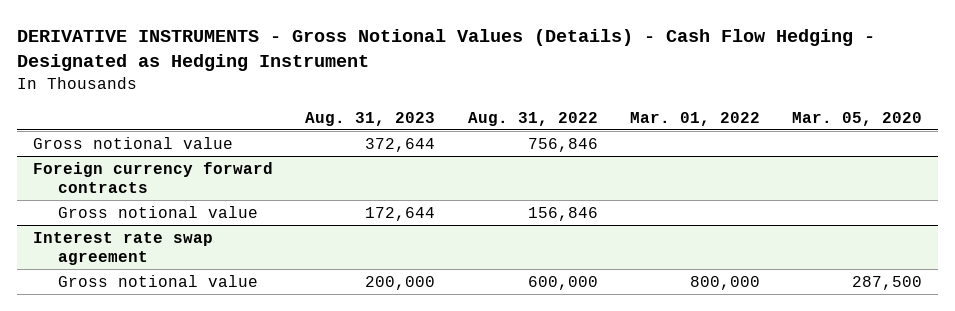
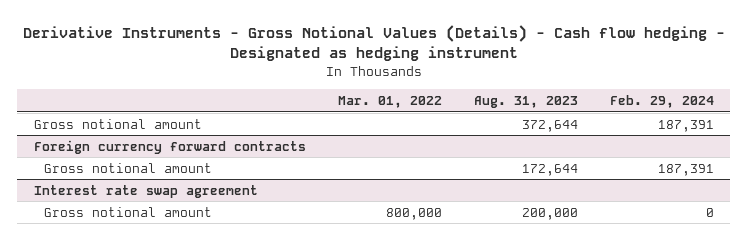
- DERIVATIVE INSTRUMENTS - Gross Notional Values (Details) - Cash Flow Hedging - Designated as Hedging Instrument
+ Derivative Instruments - Gross Notional Values (Details) - Cash flow hedging - Designated as hedging instrument
- | Aug. 31, 2023 | Aug. 31, 2022 | Mar. 01, 2022 | Mar. 05, 2020
+ | Mar. 01, 2022 | Aug. 31, 2023 | Feb. 29, 2024
- Gross notional value | 372,644 | 756,846 | |
+ Gross notional amount | | 372,644 | 187,391
@ Foreign currency forward contracts
- Gross notional value | 172,644 | 156,846 | |
+ Gross notional amount | | 172,644 | 187,391
@ Interest rate swap agreement
- Gross notional value | 200,000 | 600,000 | 800,000 | 287,500
+ Gross notional amount | 800,000 | 200,000 | 0

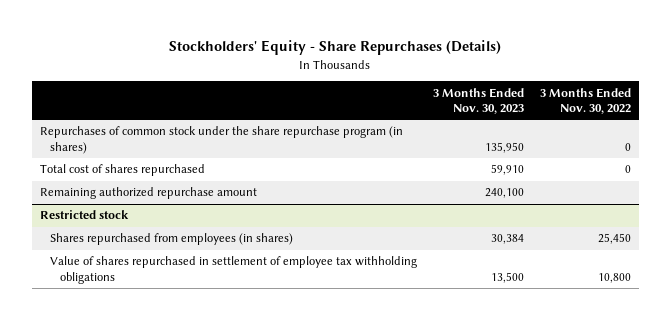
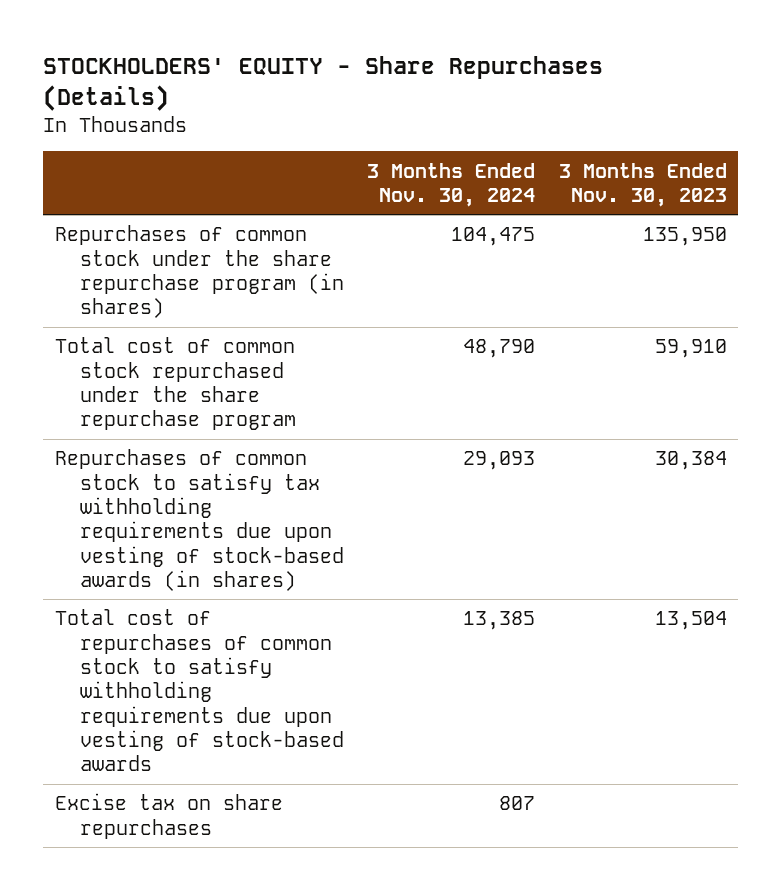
- Stockholders' Equity - Share Repurchases (Details)
+ STOCKHOLDERS' EQUITY - Share Repurchases (Details)
- | 3 Months Ended Nov. 30, 2023 | 3 Months Ended Nov. 30, 2022
+ | 3 Months Ended Nov. 30, 2024 | 3 Months Ended Nov. 30, 2023
- Total cost of shares repurchased | 59,910 | 0
- Remaining authorized repurchase amount | 240,100 |
- Restricted stock
- Shares repurchased from employees (in shares) | 30,384 | 25,450
- Value of shares repurchased in settlement of employee tax withholding obligations | 13,500 | 10,800
+ Total cost of common stock repurchased under the share repurchase program | 48,790 | 59,910
+ Repurchases of common stock to satisfy tax withholding requirements due upon vesting of stock-based awards (in shares) | 29,093 | 30,384
+ Total cost of repurchases of common stock to satisfy withholding requirements due upon vesting of stock-based awards | 13,385 | 13,504
+ Excise tax on share repurchases | 807 |

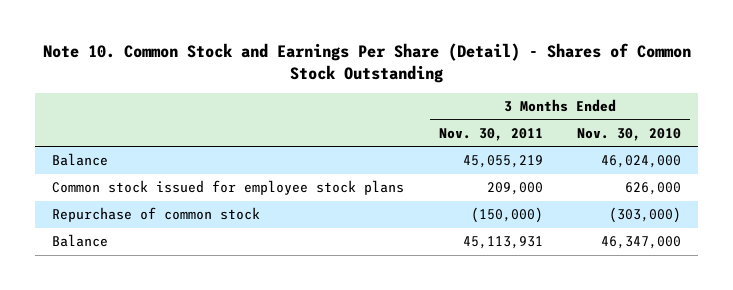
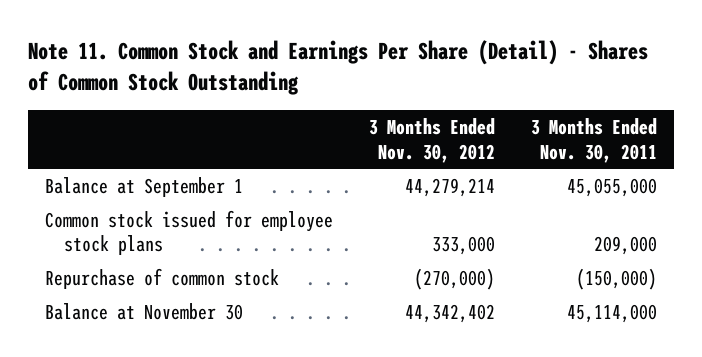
- Note 10. Common Stock and Earnings Per Share (Detail) - Shares of Common Stock Outstanding
+ Note 11. Common Stock and Earnings Per Share (Detail) - Shares of Common Stock Outstanding
- | 3 Months Ended Nov. 30, 2011 | 3 Months Ended Nov. 30, 2010
+ | 3 Months Ended Nov. 30, 2012 | 3 Months Ended Nov. 30, 2011
- Balance | 45,055,219 | 46,024,000
+ Balance at September 1 | 44,279,214 | 45,055,000
- Balance | 45,113,931 | 46,347,000
+ Balance at November 30 | 44,342,402 | 45,114,000

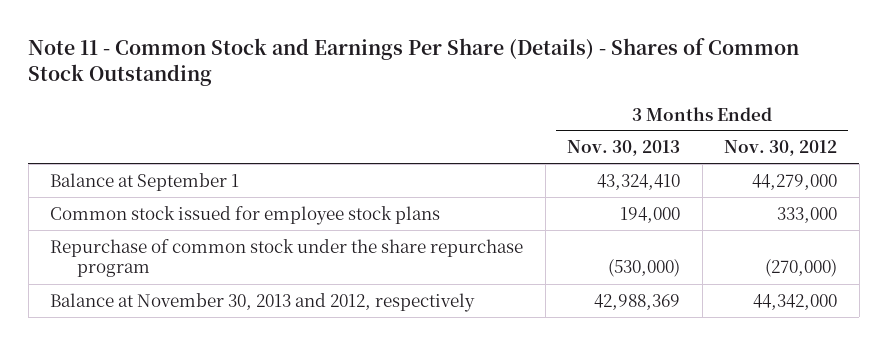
- Note 11. Common Stock and Earnings Per Share (Detail) - Shares of Common Stock Outstanding
+ Note 11 - Common Stock and Earnings Per Share (Details) - Shares of Common Stock Outstanding
- | 3 Months Ended Nov. 30, 2012 | 3 Months Ended Nov. 30, 2011
+ | 3 Months Ended Nov. 30, 2013 | 3 Months Ended Nov. 30, 2012
- Balance at September 1 | 44,279,214 | 45,055,000
+ Balance at September 1 | 43,324,410 | 44,279,000
- Repurchase of common stock | (270,000) | (150,000)
- Balance at November 30 | 44,342,402 | 45,114,000
+ Repurchase of common stock under the share repurchase program | (530,000) | (270,000)
+ Balance at November 30, 2013 and 2012, respectively | 42,988,369 | 44,342,000

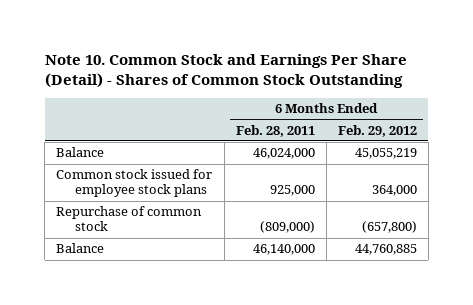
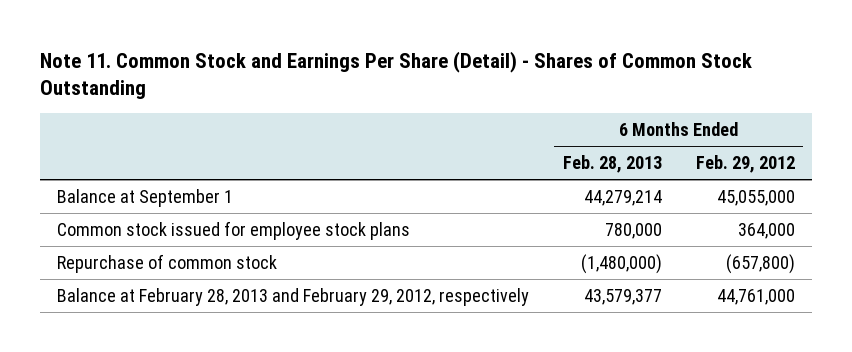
- Note 10. Common Stock and Earnings Per Share (Detail) - Shares of Common Stock Outstanding
+ Note 11. Common Stock and Earnings Per Share (Detail) - Shares of Common Stock Outstanding
- | 6 Months Ended Feb. 28, 2011 | 6 Months Ended Feb. 29, 2012
+ | 6 Months Ended Feb. 28, 2013 | 6 Months Ended Feb. 29, 2012
- Balance | 46,024,000 | 45,055,219
+ Balance at September 1 | 44,279,214 | 45,055,000
- Balance | 46,140,000 | 44,760,885
+ Balance at February 28, 2013 and February 29, 2012, respectively | 43,579,377 | 44,761,000

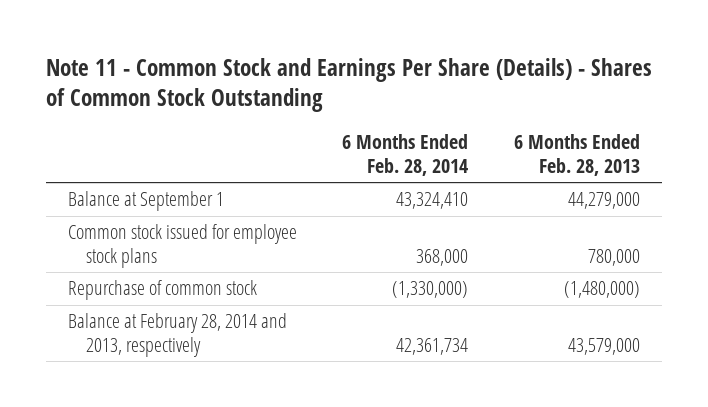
- Note 11. Common Stock and Earnings Per Share (Detail) - Shares of Common Stock Outstanding
+ Note 11 - Common Stock and Earnings Per Share (Details) - Shares of Common Stock Outstanding
- | 6 Months Ended Feb. 28, 2013 | 6 Months Ended Feb. 29, 2012
+ | 6 Months Ended Feb. 28, 2014 | 6 Months Ended Feb. 28, 2013
- Balance at September 1 | 44,279,214 | 45,055,000
+ Balance at September 1 | 43,324,410 | 44,279,000
- Balance at February 28, 2013 and February 29, 2012, respectively | 43,579,377 | 44,761,000
+ Balance at February 28, 2014 and 2013, respectively | 42,361,734 | 43,579,000

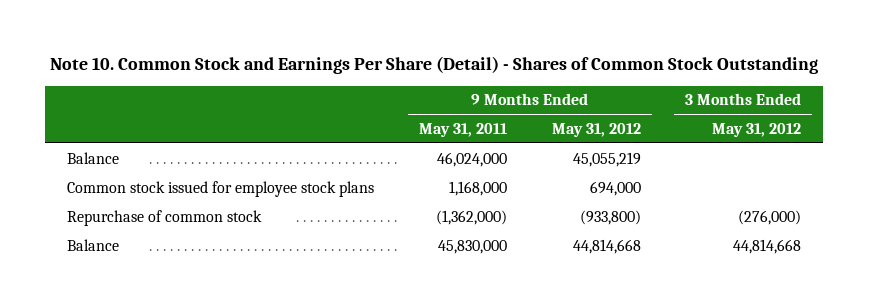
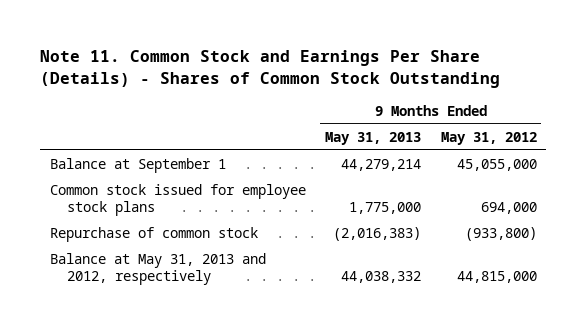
- Note 10. Common Stock and Earnings Per Share (Detail) - Shares of Common Stock Outstanding
+ Note 11. Common Stock and Earnings Per Share (Details) - Shares of Common Stock Outstanding
- | 9 Months Ended May 31, 2011 | 9 Months Ended May 31, 2012 | 3 Months Ended May 31, 2012
+ | 9 Months Ended May 31, 2013 | 9 Months Ended May 31, 2012
- Balance | 46,024,000 | 45,055,219 |
+ Balance at September 1 | 44,279,214 | 45,055,000
- Balance | 45,830,000 | 44,814,668 | 44,814,668
+ Balance at May 31, 2013 and 2012, respectively | 44,038,332 | 44,815,000

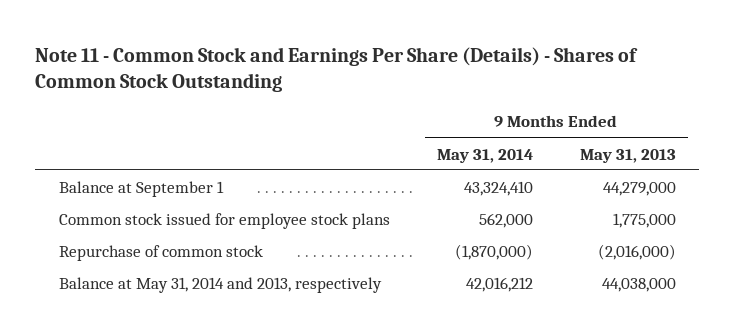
- Note 11. Common Stock and Earnings Per Share (Details) - Shares of Common Stock Outstanding
+ Note 11 - Common Stock and Earnings Per Share (Details) - Shares of Common Stock Outstanding
- | 9 Months Ended May 31, 2013 | 9 Months Ended May 31, 2012
+ | 9 Months Ended May 31, 2014 | 9 Months Ended May 31, 2013
- Balance at September 1 | 44,279,214 | 45,055,000
+ Balance at September 1 | 43,324,410 | 44,279,000
- Repurchase of common stock | (2,016,383) | (933,800)
- Balance at May 31, 2013 and 2012, respectively | 44,038,332 | 44,815,000
+ Repurchase of common stock | (1,870,000) | (2,016,000)
+ Balance at May 31, 2014 and 2013, respectively | 42,016,212 | 44,038,000

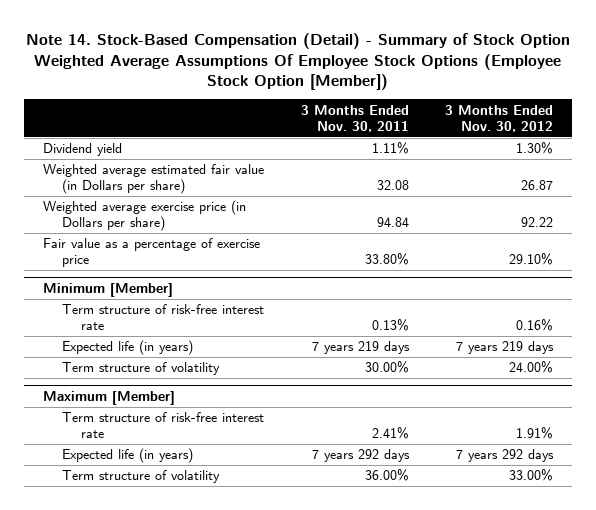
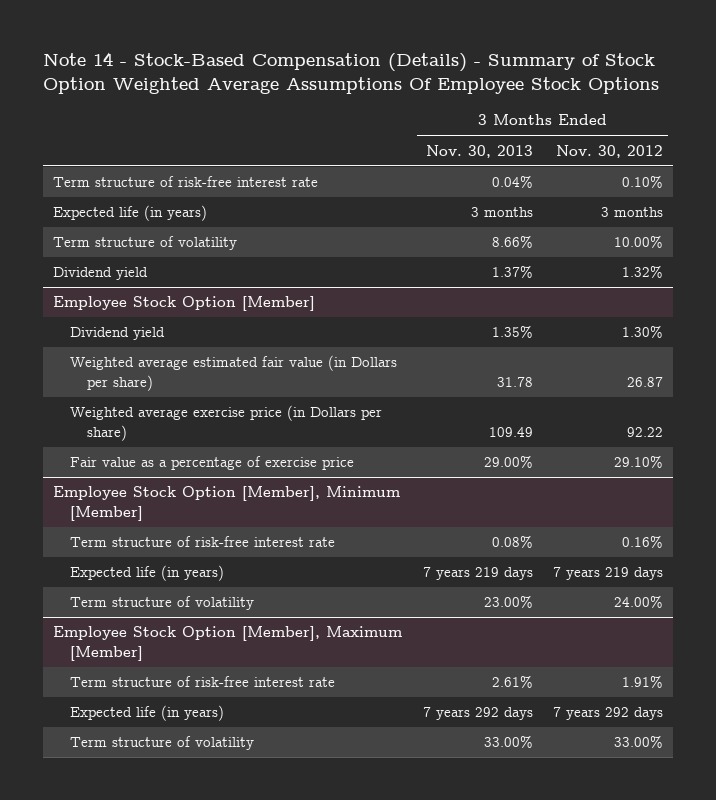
- Note 14. Stock-Based Compensation (Detail) - Summary of Stock Option Weighted Average Assumptions Of Employee Stock Options (Employee Stock Option [Member])
+ Note 14 - Stock-Based Compensation (Details) - Summary of Stock Option Weighted Average Assumptions Of Employee Stock Options
- | 3 Months Ended Nov. 30, 2011 | 3 Months Ended Nov. 30, 2012
+ | 3 Months Ended Nov. 30, 2013 | 3 Months Ended Nov. 30, 2012
+ Term structure of risk-free interest rate | 0.04% | 0.10%
+ Expected life (in years) | 3 months | 3 months
+ Term structure of volatility | 8.66% | 10.00%
+ Dividend yield | 1.37% | 1.32%
+ Employee Stock Option [Member]
- Minimum [Member]
+ Employee Stock Option [Member], Minimum [Member]
- Maximum [Member]
+ Employee Stock Option [Member], Maximum [Member]

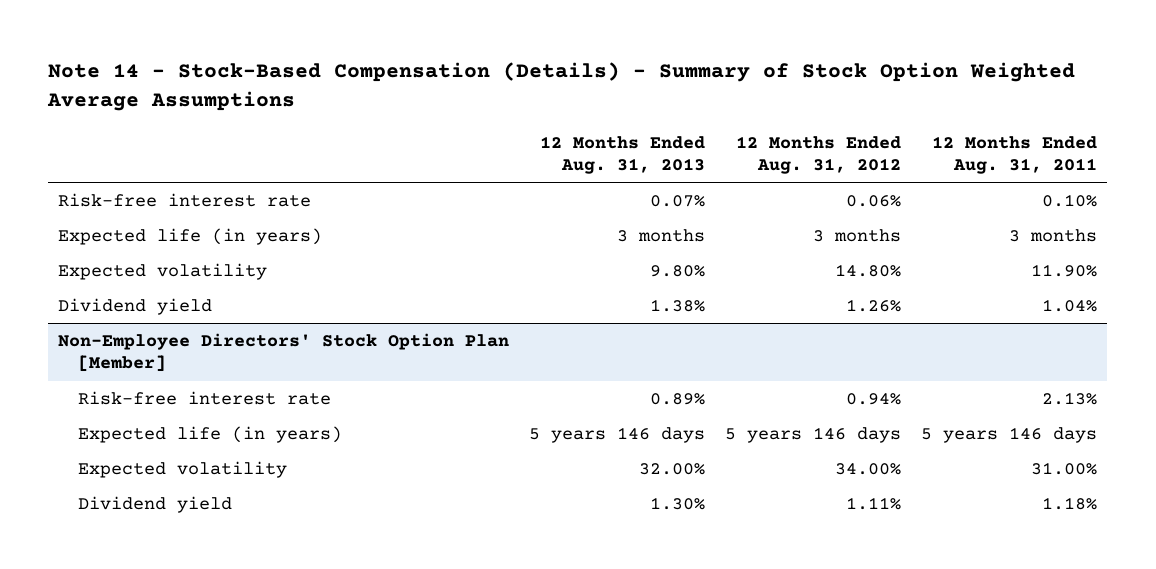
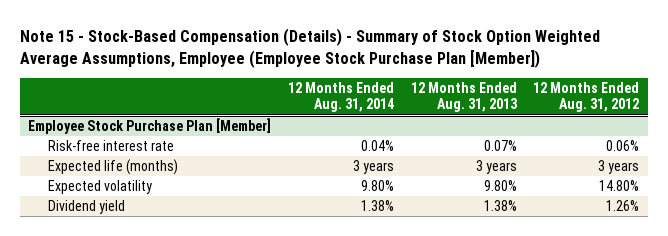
- Note 14 - Stock-Based Compensation (Details) - Summary of Stock Option Weighted Average Assumptions
+ Note 15 - Stock-Based Compensation (Details) - Summary of Stock Option Weighted Average Assumptions, Employee (Employee Stock Purchase Plan [Member])
- | 12 Months Ended Aug. 31, 2013 | 12 Months Ended Aug. 31, 2012 | 12 Months Ended Aug. 31, 2011
+ | 12 Months Ended Aug. 31, 2014 | 12 Months Ended Aug. 31, 2013 | 12 Months Ended Aug. 31, 2012
+ Employee Stock Purchase Plan [Member]
- Expected life (in years) | 3 months | 3 months | 3 months
+ Expected life (months) | 3 years | 3 years | 3 years
- Non-Employee Directors' Stock Option Plan [Member]
- Risk-free interest rate | 0.89% | 0.94% | 2.13%
- Expected life (in years) | 5 years 146 days | 5 years 146 days | 5 years 146 days
- Expected volatility | 32.00% | 34.00% | 31.00%
- Dividend yield | 1.30% | 1.11% | 1.18%

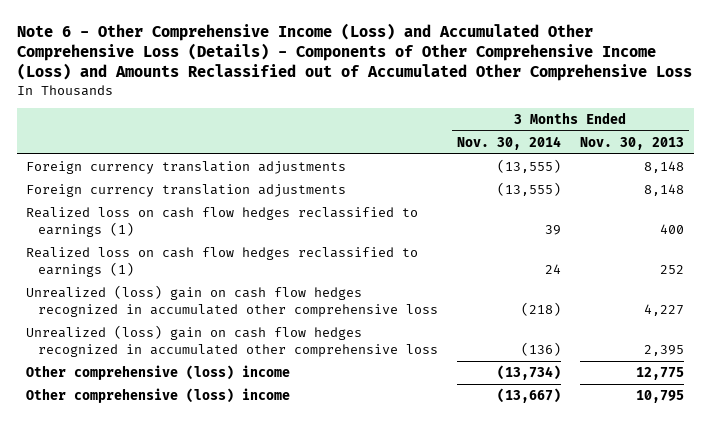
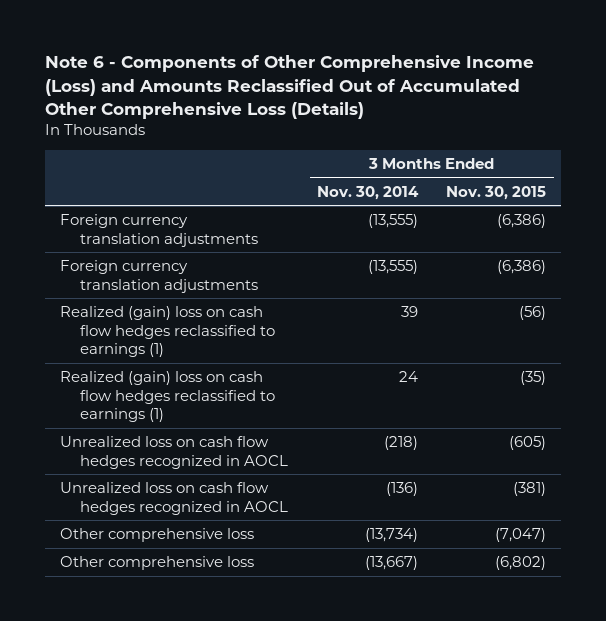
- Note 6 - Other Comprehensive Income (Loss) and Accumulated Other Comprehensive Loss (Details) - Components of Other Comprehensive Income (Loss) and Amounts Reclassified out of Accumulated Other Comprehensive Loss
+ Note 6 - Components of Other Comprehensive Income (Loss) and Amounts Reclassified Out of Accumulated Other Comprehensive Loss (Details)
- | 3 Months Ended Nov. 30, 2014 | 3 Months Ended Nov. 30, 2013
+ | 3 Months Ended Nov. 30, 2014 | 3 Months Ended Nov. 30, 2015
- Realized loss on cash flow hedges reclassified to earnings (1) | 39 | 400
- Realized loss on cash flow hedges reclassified to earnings (1) | 24 | 252
- Unrealized (loss) gain on cash flow hedges recognized in accumulated other comprehensive loss | (218) | 4,227
- Unrealized (loss) gain on cash flow hedges recognized in accumulated other comprehensive loss | (136) | 2,395
- Other comprehensive (loss) income | (13,734) | 12,775
- Other comprehensive (loss) income | (13,667) | 10,795
+ Realized (gain) loss on cash flow hedges reclassified to earnings (1) | 39 | (56)
+ Realized (gain) loss on cash flow hedges reclassified to earnings (1) | 24 | (35)
+ Unrealized loss on cash flow hedges recognized in AOCL | (218) | (605)
+ Unrealized loss on cash flow hedges recognized in AOCL | (136) | (381)
+ Other comprehensive loss | (13,734) | (7,047)
+ Other comprehensive loss | (13,667) | (6,802)

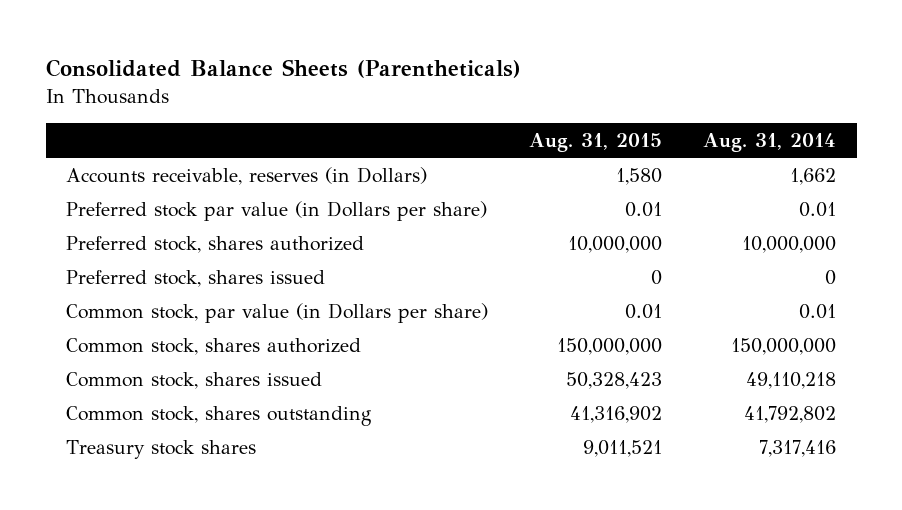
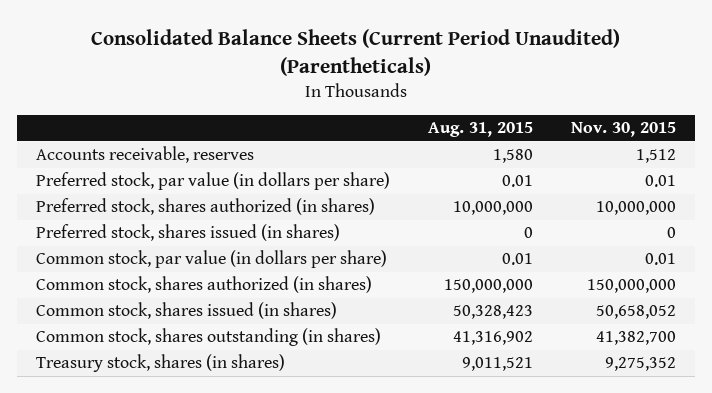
- Consolidated Balance Sheets (Parentheticals)
+ Consolidated Balance Sheets (Current Period Unaudited) (Parentheticals)
- | Aug. 31, 2015 | Aug. 31, 2014
+ | Aug. 31, 2015 | Nov. 30, 2015
- Accounts receivable, reserves (in Dollars) | 1,580 | 1,662
- Preferred stock par value (in Dollars per share) | 0.01 | 0.01
- Preferred stock, shares authorized | 10,000,000 | 10,000,000
- Preferred stock, shares issued | 0 | 0
- Common stock, par value (in Dollars per share) | 0.01 | 0.01
- Common stock, shares authorized | 150,000,000 | 150,000,000
- Common stock, shares issued | 50,328,423 | 49,110,218
- Common stock, shares outstanding | 41,316,902 | 41,792,802
- Treasury stock shares | 9,011,521 | 7,317,416
+ Accounts receivable, reserves | 1,580 | 1,512
+ Preferred stock, par value (in dollars per share) | 0.01 | 0.01
+ Preferred stock, shares authorized (in shares) | 10,000,000 | 10,000,000
+ Preferred stock, shares issued (in shares) | 0 | 0
+ Common stock, par value (in dollars per share) | 0.01 | 0.01
+ Common stock, shares authorized (in shares) | 150,000,000 | 150,000,000
+ Common stock, shares issued (in shares) | 50,328,423 | 50,658,052
+ Common stock, shares outstanding (in shares) | 41,316,902 | 41,382,700
+ Treasury stock, shares (in shares) | 9,011,521 | 9,275,352

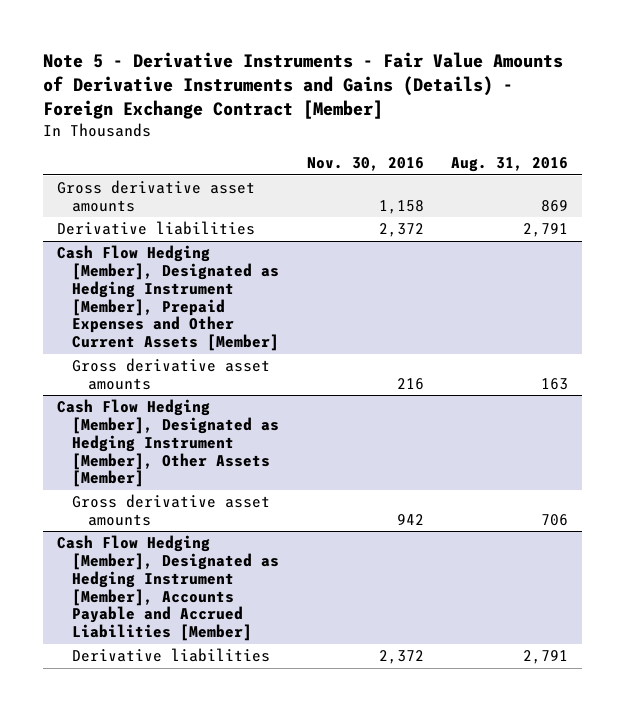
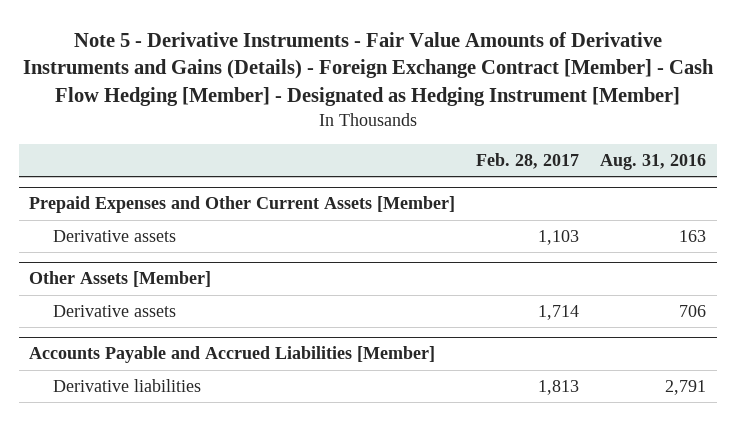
- Note 5 - Derivative Instruments - Fair Value Amounts of Derivative Instruments and Gains (Details) - Foreign Exchange Contract [Member]
+ Note 5 - Derivative Instruments - Fair Value Amounts of Derivative Instruments and Gains (Details) - Foreign Exchange Contract [Member] - Cash Flow Hedging [Member] - Designated as Hedging Instrument [Member]
- | Nov. 30, 2016 | Aug. 31, 2016
+ | Feb. 28, 2017 | Aug. 31, 2016
- Gross derivative asset amounts | 1,158 | 869
- Derivative liabilities | 2,372 | 2,791
- Cash Flow Hedging [Member], Designated as Hedging Instrument [Member], Prepaid Expenses and Other Current Assets [Member]
- Gross derivative asset amounts | 216 | 163
- Cash Flow Hedging [Member], Designated as Hedging Instrument [Member], Other Assets [Member]
- Gross derivative asset amounts | 942 | 706
- Cash Flow Hedging [Member], Designated as Hedging Instrument [Member], Accounts Payable and Accrued Liabilities [Member]
+ Prepaid Expenses and Other Current Assets [Member]
+ Derivative assets | 1,103 | 163
+ Other Assets [Member]
+ Derivative assets | 1,714 | 706
+ Accounts Payable and Accrued Liabilities [Member]

